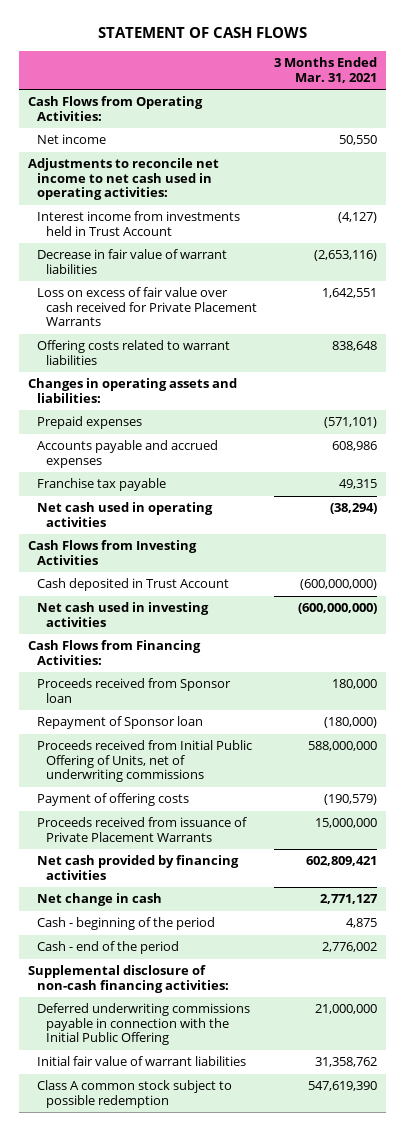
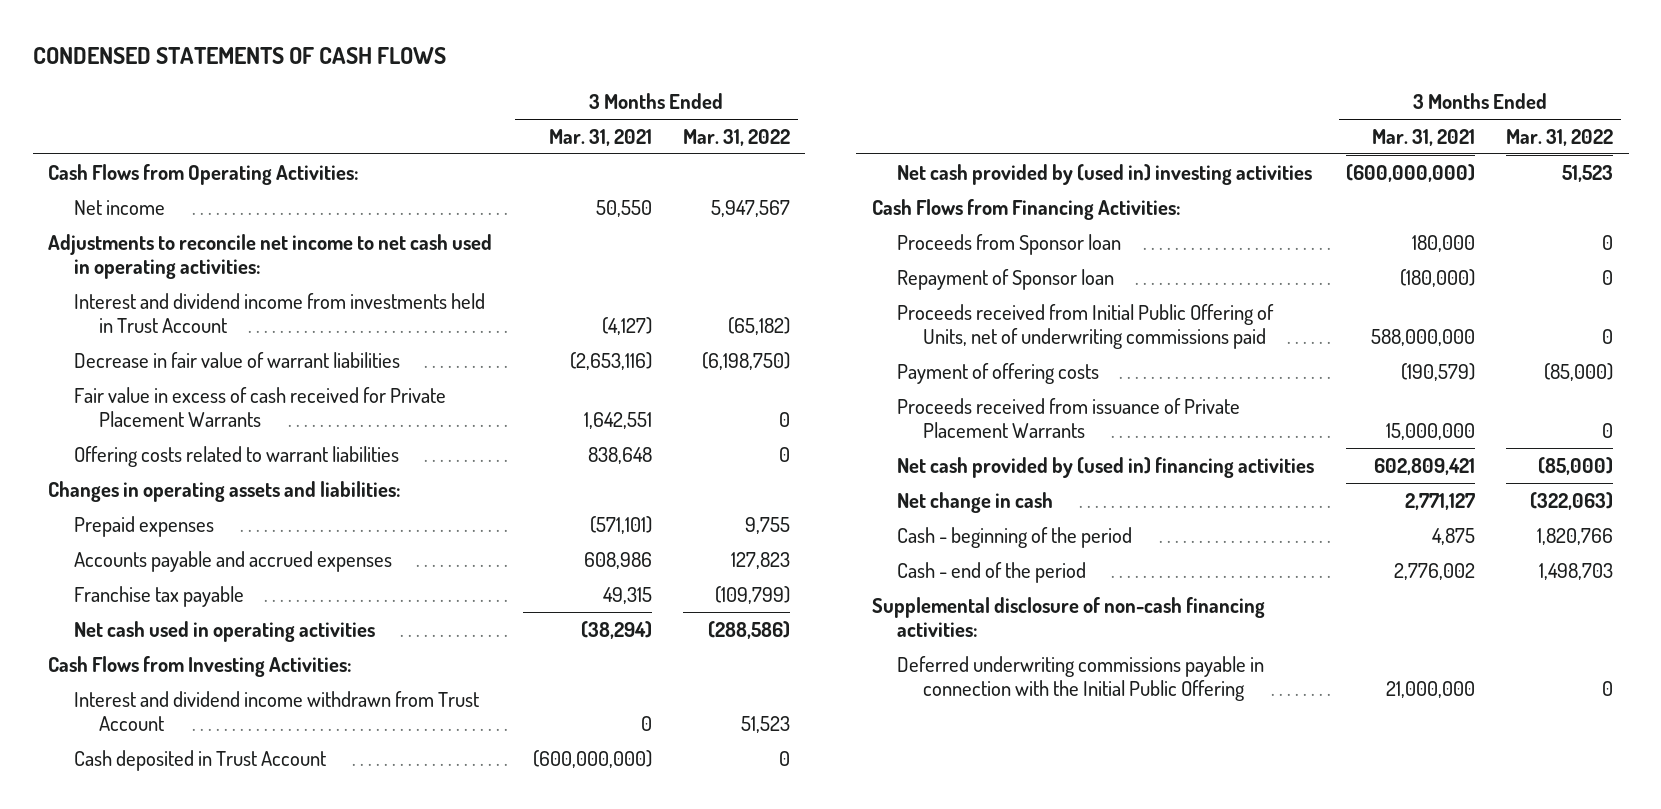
- STATEMENT OF CASH FLOWS
+ CONDENSED STATEMENTS OF CASH FLOWS
- | 3 Months Ended Mar. 31, 2021
+ | 3 Months Ended Mar. 31, 2021 | 3 Months Ended Mar. 31, 2022
- Interest income from investments held in Trust Account | (4,127)
+ Interest and dividend income from investments held in Trust Account | (4,127) | (65,182)
- Loss on excess of fair value over cash received for Private Placement Warrants | 1,642,551
+ Fair value in excess of cash received for Private Placement Warrants | 1,642,551 | 0
- Cash Flows from Investing Activities
+ Cash Flows from Investing Activities:
+ Interest and dividend income withdrawn from Trust Account | 0 | 51,523
- Net cash used in investing activities | (600,000,000)
+ Net cash provided by (used in) investing activities | (600,000,000) | 51,523
- Proceeds received from Sponsor loan | 180,000
+ Proceeds from Sponsor loan | 180,000 | 0
- Proceeds received from Initial Public Offering of Units, net of underwriting commissions | 588,000,000
+ Proceeds received from Initial Public Offering of Units, net of underwriting commissions paid | 588,000,000 | 0
- Net cash provided by financing activities | 602,809,421
+ Net cash provided by (used in) financing activities | 602,809,421 | (85,000)
- Initial fair value of warrant liabilities | 31,358,762
- Class A common stock subject to possible redemption | 547,619,390

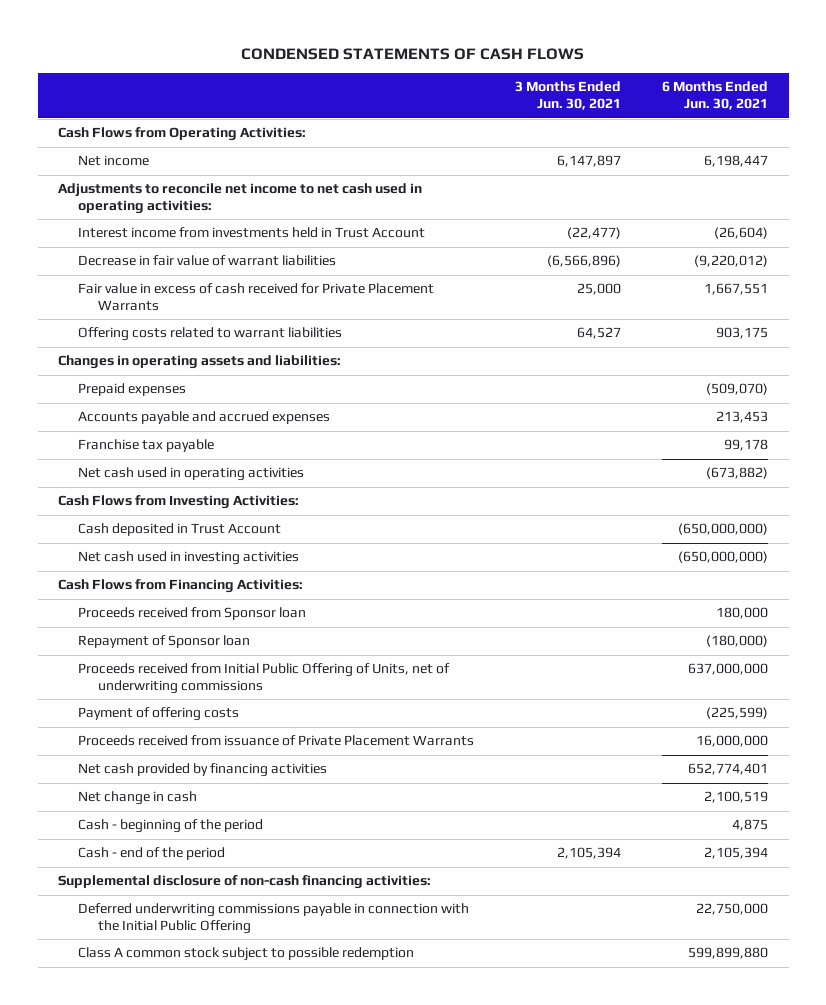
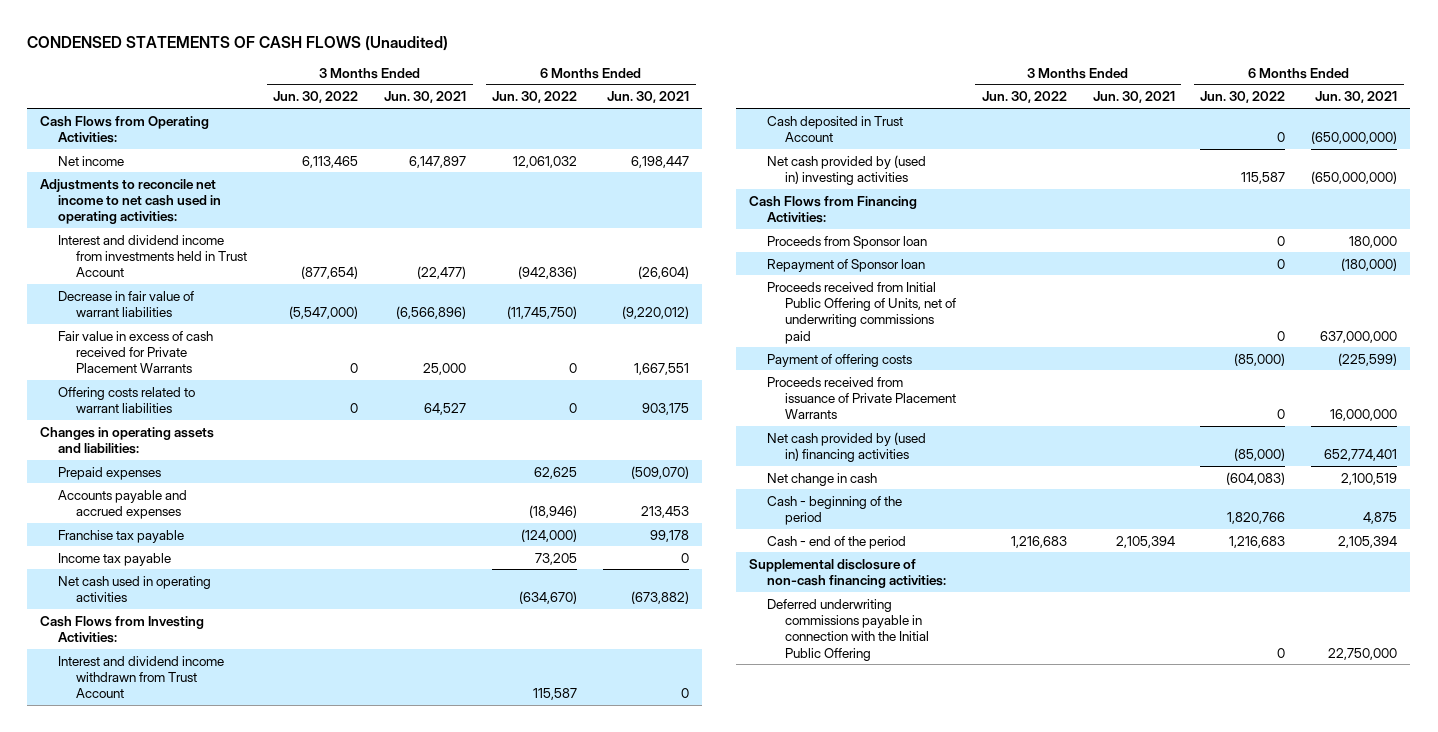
- CONDENSED STATEMENTS OF CASH FLOWS
+ CONDENSED STATEMENTS OF CASH FLOWS (Unaudited)
- | 3 Months Ended Jun. 30, 2021 | 6 Months Ended Jun. 30, 2021
+ | 3 Months Ended Jun. 30, 2022 | 3 Months Ended Jun. 30, 2021 | 6 Months Ended Jun. 30, 2022 | 6 Months Ended Jun. 30, 2021
- Interest income from investments held in Trust Account | (22,477) | (26,604)
+ Interest and dividend income from investments held in Trust Account | (877,654) | (22,477) | (942,836) | (26,604)
+ Income tax payable | | | 73,205 | 0
+ Interest and dividend income withdrawn from Trust Account | | | 115,587 | 0
- Net cash used in investing activities | | (650,000,000)
+ Net cash provided by (used in) investing activities | | | 115,587 | (650,000,000)
- Proceeds received from Sponsor loan | | 180,000
+ Proceeds from Sponsor loan | | | 0 | 180,000
- Proceeds received from Initial Public Offering of Units, net of underwriting commissions | | 637,000,000
+ Proceeds received from Initial Public Offering of Units, net of underwriting commissions paid | | | 0 | 637,000,000
- Net cash provided by financing activities | | 652,774,401
+ Net cash provided by (used in) financing activities | | | (85,000) | 652,774,401
- Class A common stock subject to possible redemption | | 599,899,880

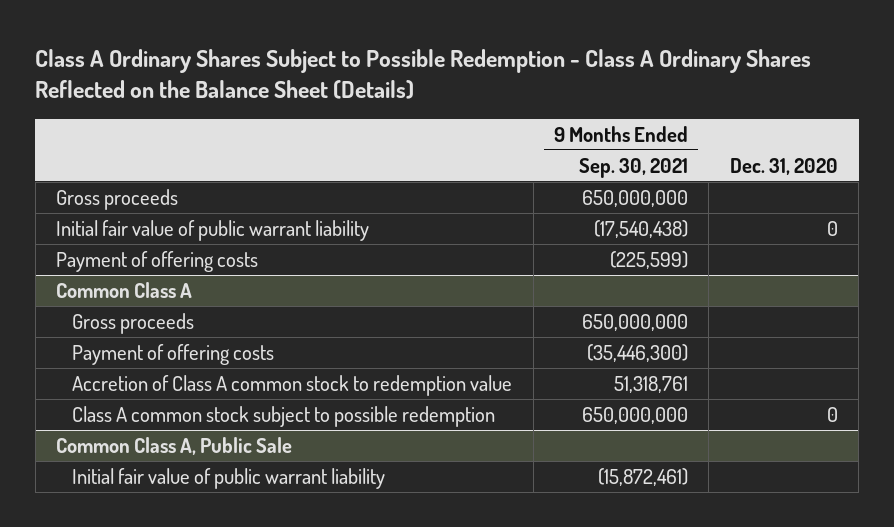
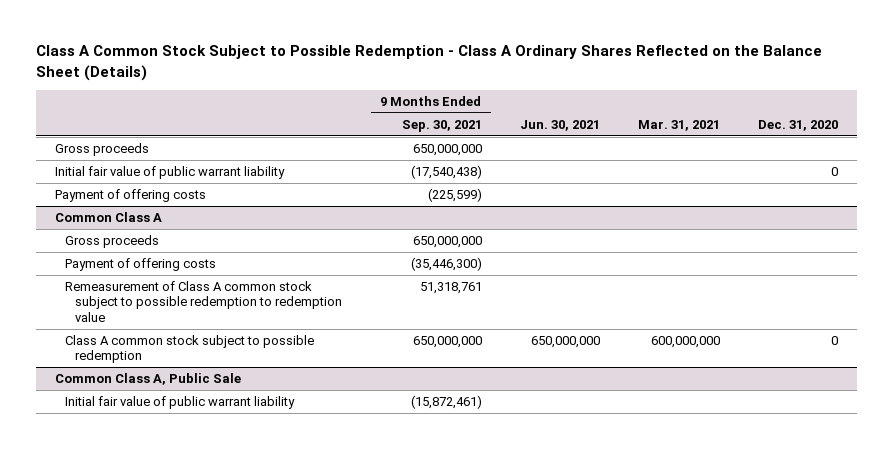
- Class A Ordinary Shares Subject to Possible Redemption - Class A Ordinary Shares Reflected on the Balance Sheet (Details)
+ Class A Common Stock Subject to Possible Redemption - Class A Ordinary Shares Reflected on the Balance Sheet (Details)
- | 9 Months Ended Sep. 30, 2021 | Dec. 31, 2020
+ | 9 Months Ended Sep. 30, 2021 | Jun. 30, 2021 | Mar. 31, 2021 | Dec. 31, 2020
@ Common Class A
- Accretion of Class A common stock to redemption value | 51,318,761 |
+ Remeasurement of Class A common stock subject to possible redemption to redemption value | 51,318,761 | | |

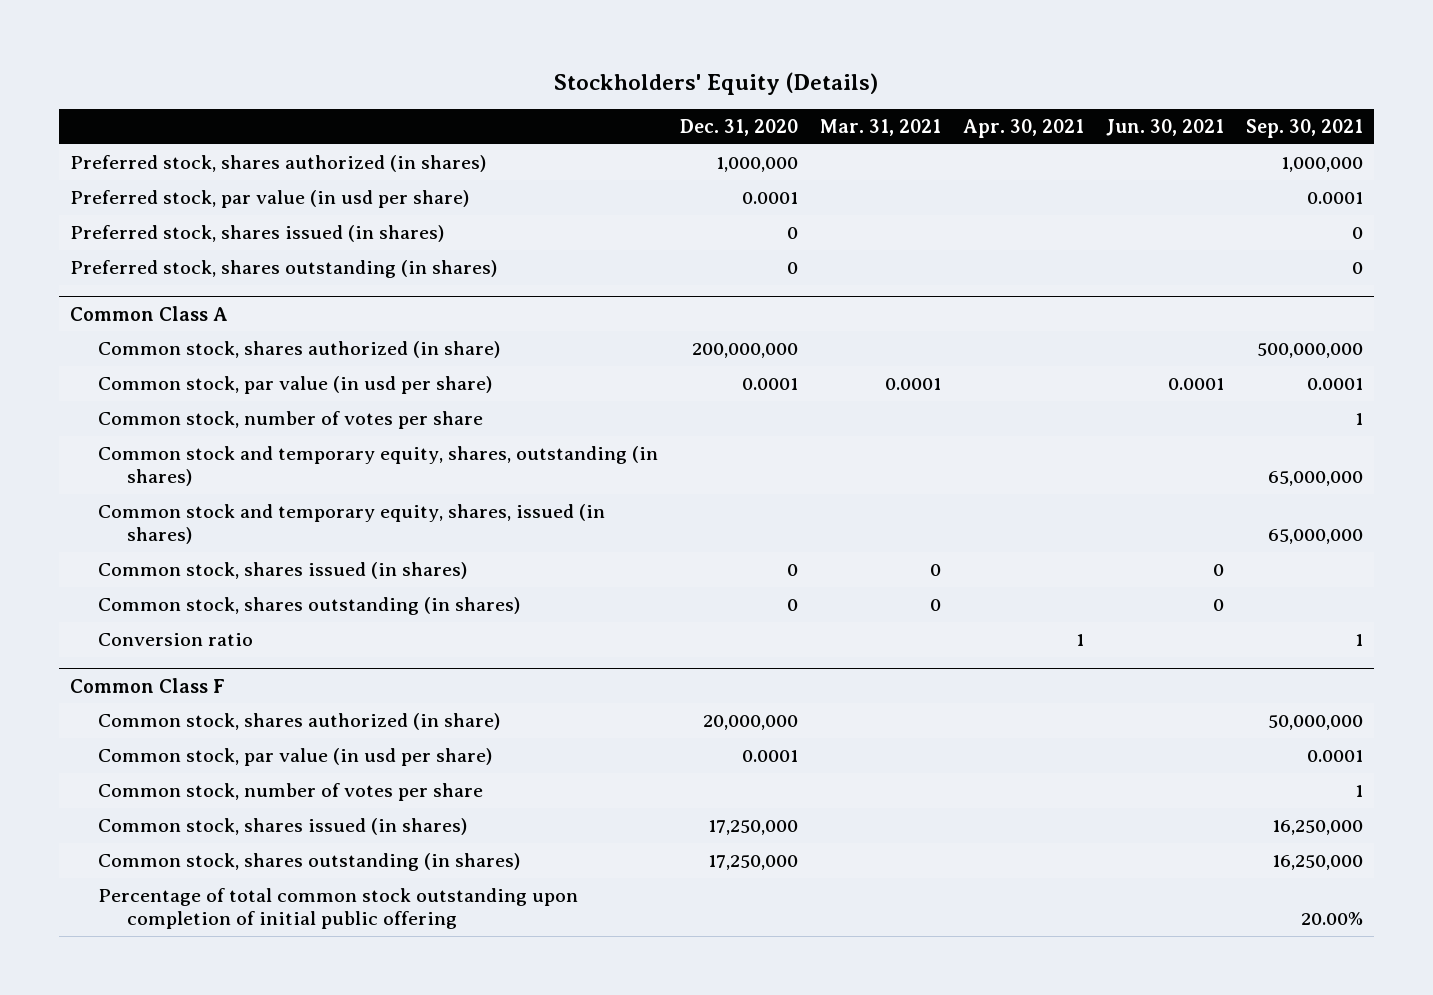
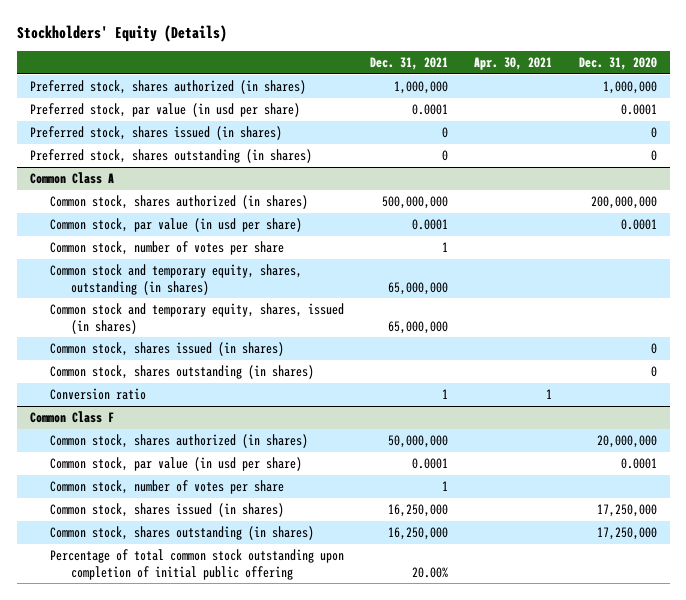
- | Dec. 31, 2020 | Mar. 31, 2021 | Apr. 30, 2021 | Jun. 30, 2021 | Sep. 30, 2021
+ | Dec. 31, 2021 | Apr. 30, 2021 | Dec. 31, 2020
@ Common Class A
- Common stock, shares authorized (in share) | 200,000,000 | | | | 500,000,000
+ Common stock, shares authorized (in shares) | 500,000,000 | | 200,000,000
@ Common Class F
- Common stock, shares authorized (in share) | 20,000,000 | | | | 50,000,000
+ Common stock, shares authorized (in shares) | 50,000,000 | | 20,000,000

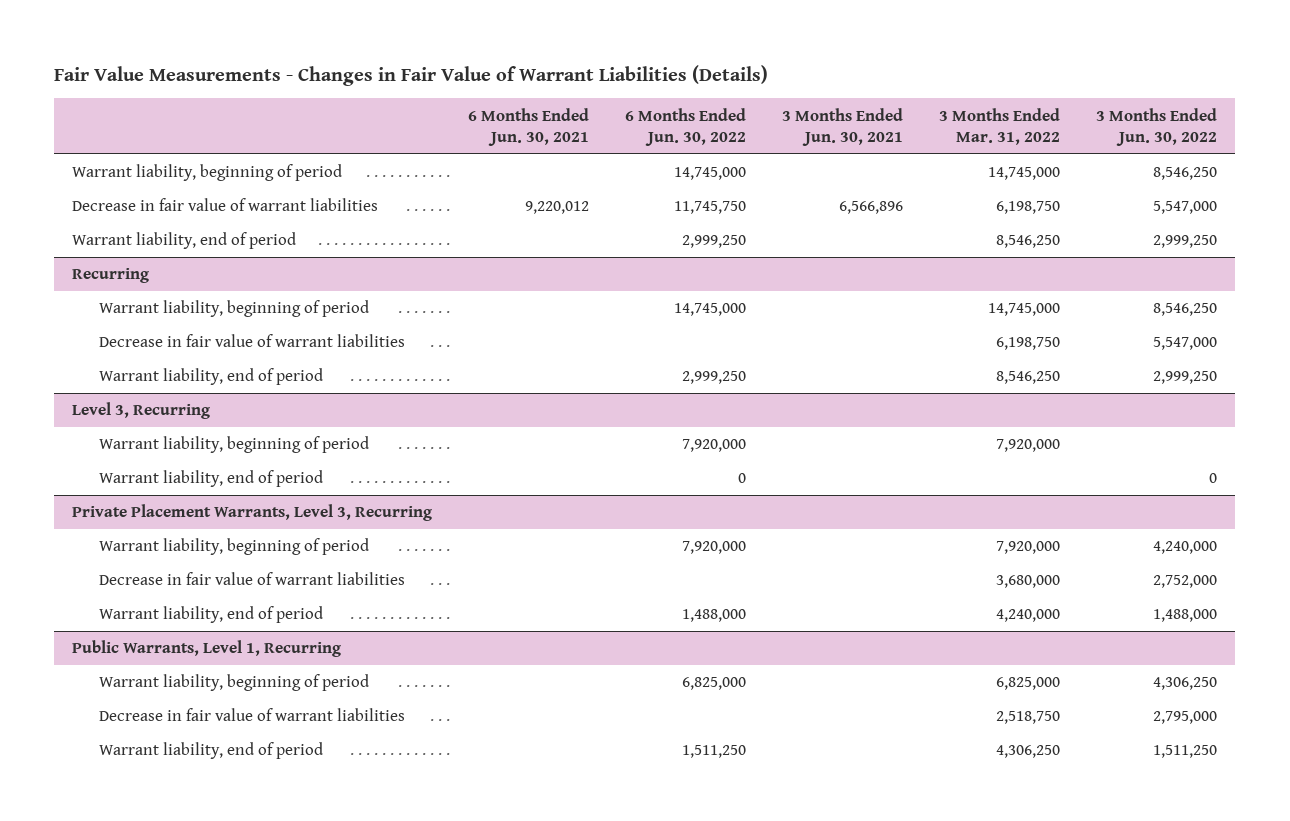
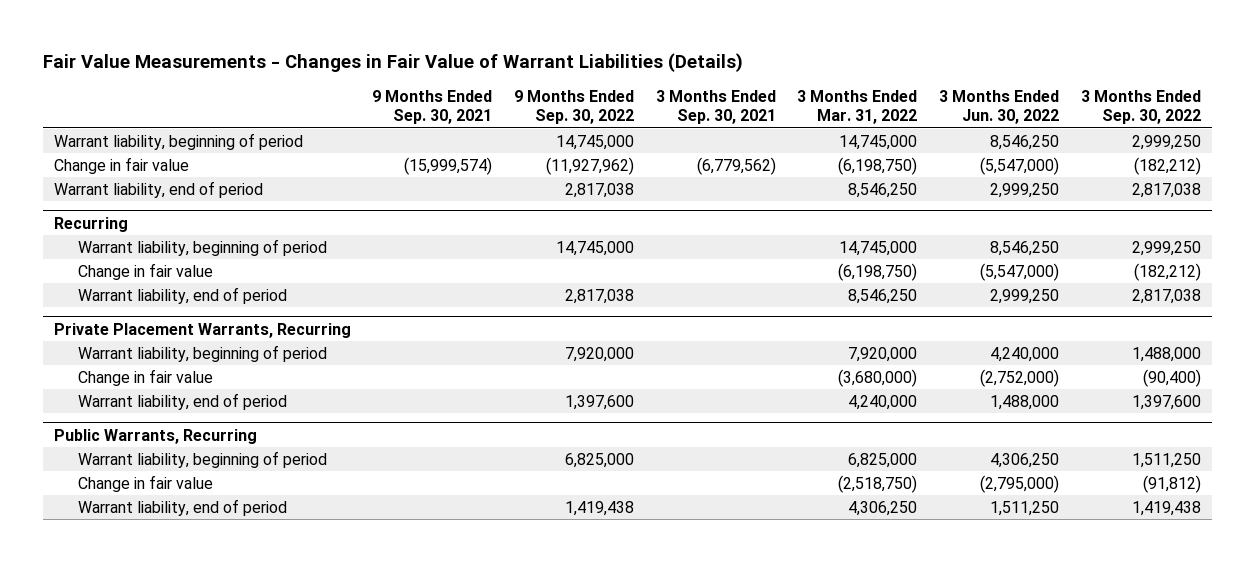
- | 6 Months Ended Jun. 30, 2021 | 6 Months Ended Jun. 30, 2022 | 3 Months Ended Jun. 30, 2021 | 3 Months Ended Mar. 31, 2022 | 3 Months Ended Jun. 30, 2022
+ | 9 Months Ended Sep. 30, 2021 | 9 Months Ended Sep. 30, 2022 | 3 Months Ended Sep. 30, 2021 | 3 Months Ended Mar. 31, 2022 | 3 Months Ended Jun. 30, 2022 | 3 Months Ended Sep. 30, 2022
- Decrease in fair value of warrant liabilities | 9,220,012 | 11,745,750 | 6,566,896 | 6,198,750 | 5,547,000
+ Change in fair value | (15,999,574) | (11,927,962) | (6,779,562) | (6,198,750) | (5,547,000) | (182,212)
@ Recurring
- Decrease in fair value of warrant liabilities | | | | 6,198,750 | 5,547,000
+ Change in fair value | | | | (6,198,750) | (5,547,000) | (182,212)
- Level 3, Recurring
- Warrant liability, beginning of period | | 7,920,000 | | 7,920,000 |
- Warrant liability, end of period | | 0 | | | 0
- Private Placement Warrants, Level 3, Recurring
+ Private Placement Warrants, Recurring
- Decrease in fair value of warrant liabilities | | | | 3,680,000 | 2,752,000
+ Change in fair value | | | | (3,680,000) | (2,752,000) | (90,400)
- Public Warrants, Level 1, Recurring
+ Public Warrants, Recurring
- Decrease in fair value of warrant liabilities | | | | 2,518,750 | 2,795,000
+ Change in fair value | | | | (2,518,750) | (2,795,000) | (91,812)

